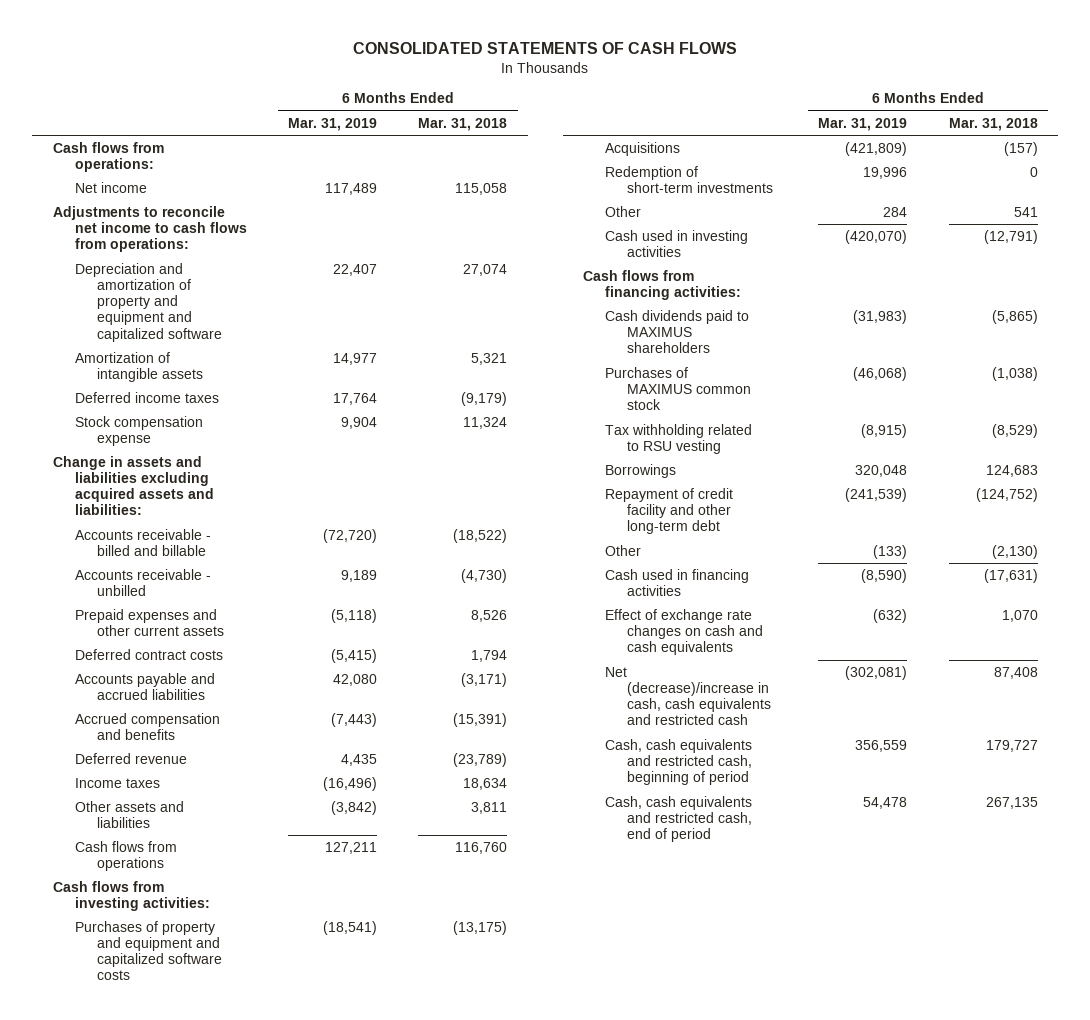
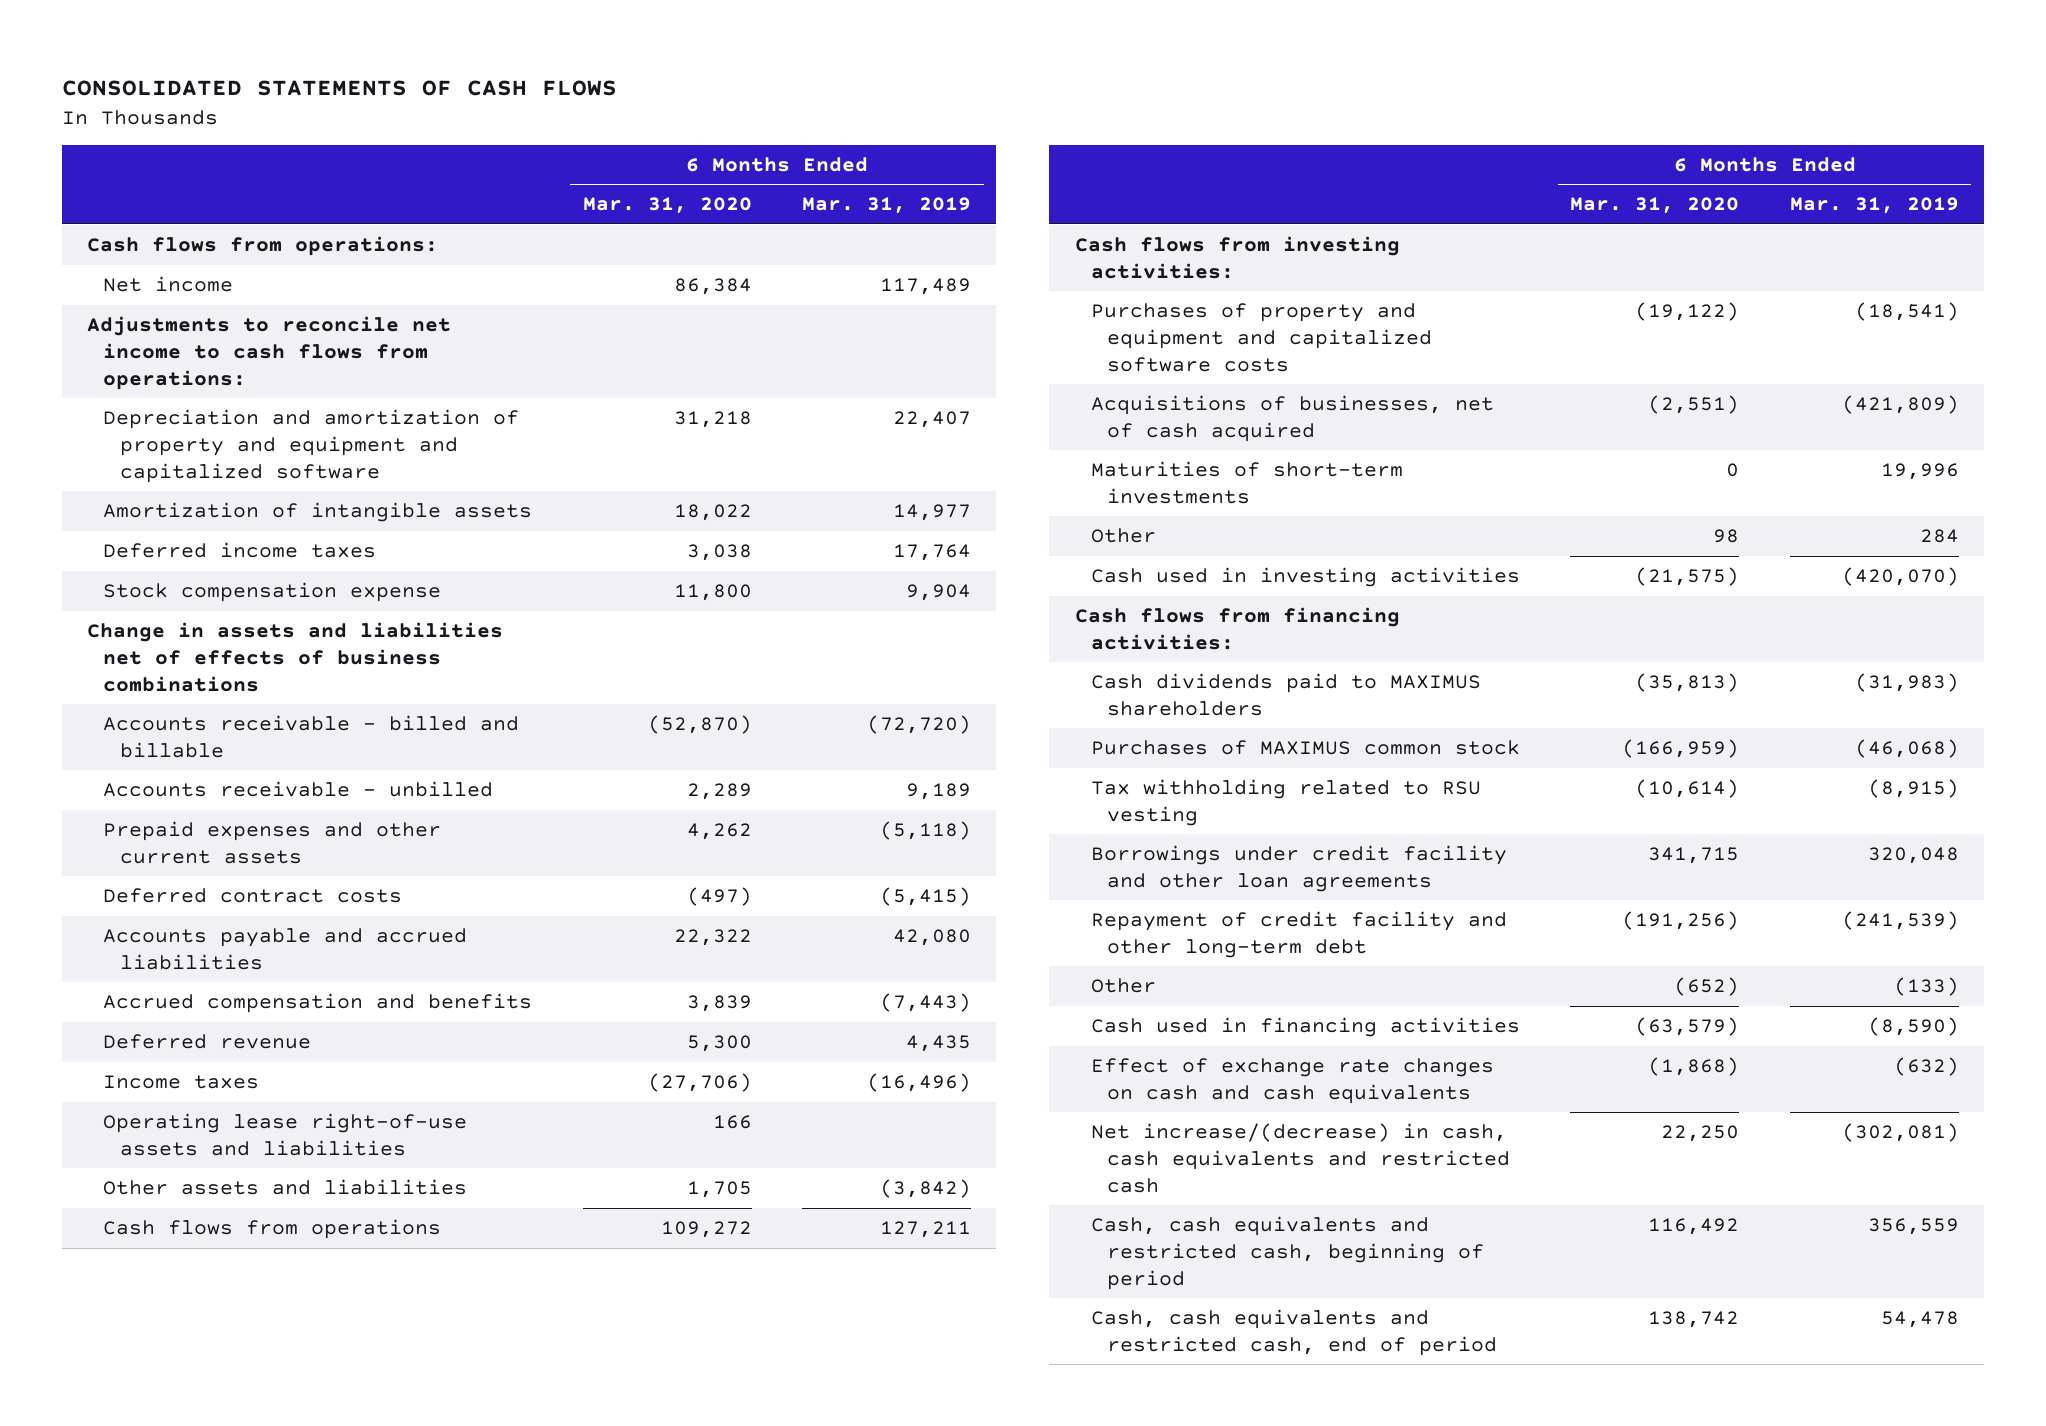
- | 6 Months Ended Mar. 31, 2019 | 6 Months Ended Mar. 31, 2018
+ | 6 Months Ended Mar. 31, 2020 | 6 Months Ended Mar. 31, 2019
- Change in assets and liabilities excluding acquired assets and liabilities:
+ Change in assets and liabilities net of effects of business combinations
+ Operating lease right-of-use assets and liabilities | 166 |
- Acquisitions | (421,809) | (157)
- Redemption of short-term investments | 19,996 | 0
+ Acquisitions of businesses, net of cash acquired | (2,551) | (421,809)
+ Maturities of short-term investments | 0 | 19,996
- Borrowings | 320,048 | 124,683
+ Borrowings under credit facility and other loan agreements | 341,715 | 320,048
- Net (decrease)/increase in cash, cash equivalents and restricted cash | (302,081) | 87,408
+ Net increase/(decrease) in cash, cash equivalents and restricted cash | 22,250 | (302,081)

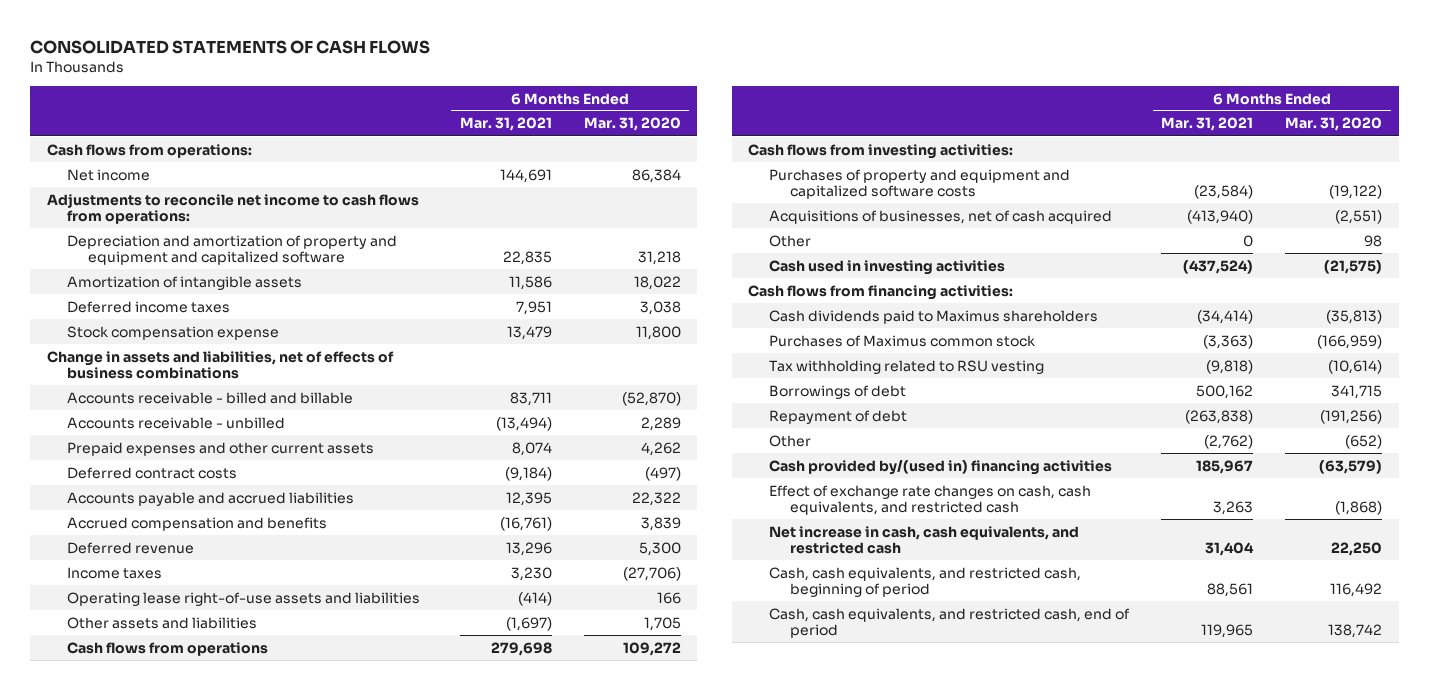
- | 6 Months Ended Mar. 31, 2020 | 6 Months Ended Mar. 31, 2019
+ | 6 Months Ended Mar. 31, 2021 | 6 Months Ended Mar. 31, 2020
- Change in assets and liabilities net of effects of business combinations
+ Change in assets and liabilities, net of effects of business combinations
- Maturities of short-term investments | 0 | 19,996
- Cash dividends paid to MAXIMUS shareholders | (35,813) | (31,983)
- Purchases of MAXIMUS common stock | (166,959) | (46,068)
+ Cash dividends paid to Maximus shareholders | (34,414) | (35,813)
+ Purchases of Maximus common stock | (3,363) | (166,959)
- Borrowings under credit facility and other loan agreements | 341,715 | 320,048
- Repayment of credit facility and other long-term debt | (191,256) | (241,539)
+ Borrowings of debt | 500,162 | 341,715
+ Repayment of debt | (263,838) | (191,256)
- Cash used in financing activities | (63,579) | (8,590)
- Effect of exchange rate changes on cash and cash equivalents | (1,868) | (632)
- Net increase/(decrease) in cash, cash equivalents and restricted cash | 22,250 | (302,081)
- Cash, cash equivalents and restricted cash, beginning of period | 116,492 | 356,559
- Cash, cash equivalents and restricted cash, end of period | 138,742 | 54,478
+ Cash provided by/(used in) financing activities | 185,967 | (63,579)
+ Effect of exchange rate changes on cash, cash equivalents, and restricted cash | 3,263 | (1,868)
+ Net increase in cash, cash equivalents, and restricted cash | 31,404 | 22,250
+ Cash, cash equivalents, and restricted cash, beginning of period | 88,561 | 116,492
+ Cash, cash equivalents, and restricted cash, end of period | 119,965 | 138,742

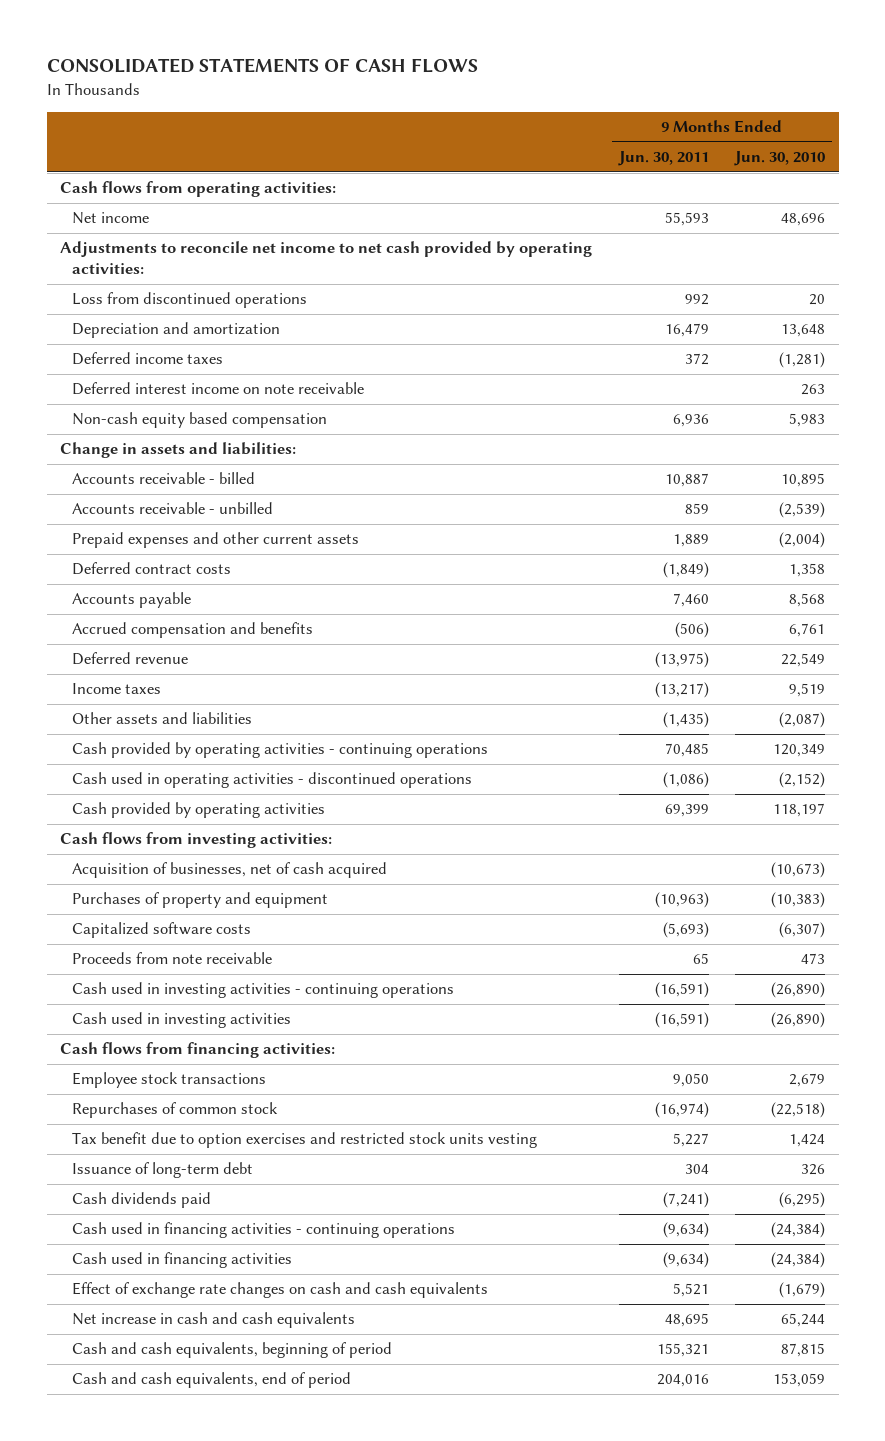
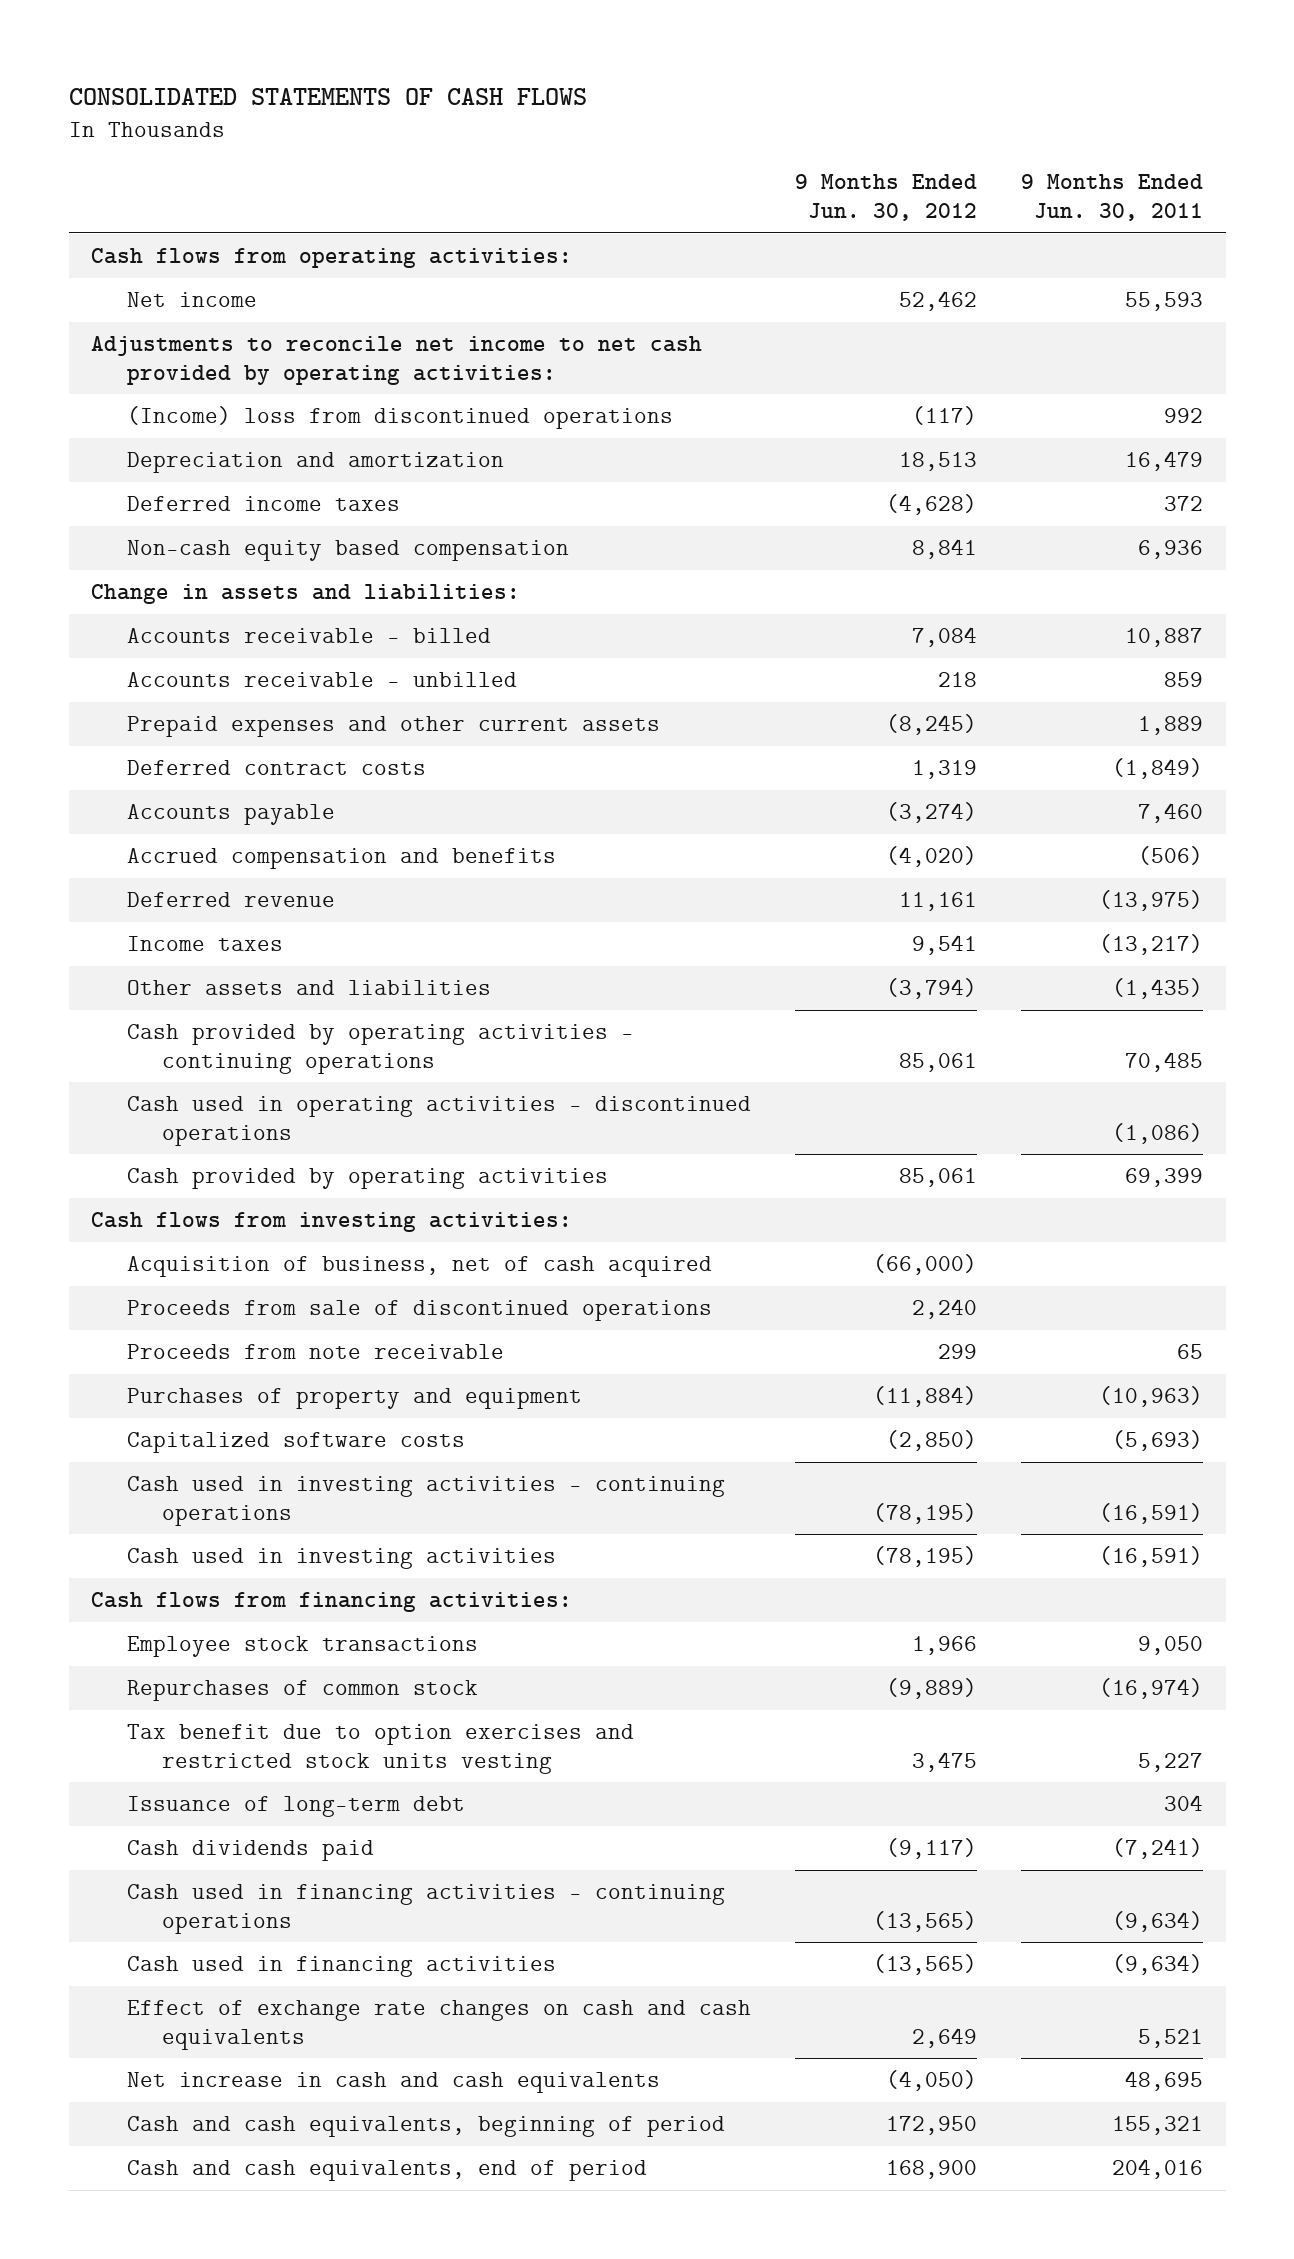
- | 9 Months Ended Jun. 30, 2011 | 9 Months Ended Jun. 30, 2010
+ | 9 Months Ended Jun. 30, 2012 | 9 Months Ended Jun. 30, 2011
- Loss from discontinued operations | 992 | 20
+ (Income) loss from discontinued operations | (117) | 992
- Deferred interest income on note receivable | | 263
- Acquisition of businesses, net of cash acquired | | (10,673)
+ Acquisition of business, net of cash acquired | (66,000) |
+ Proceeds from sale of discontinued operations | 2,240 |
moved up: Proceeds from note receivable | 299 | 65

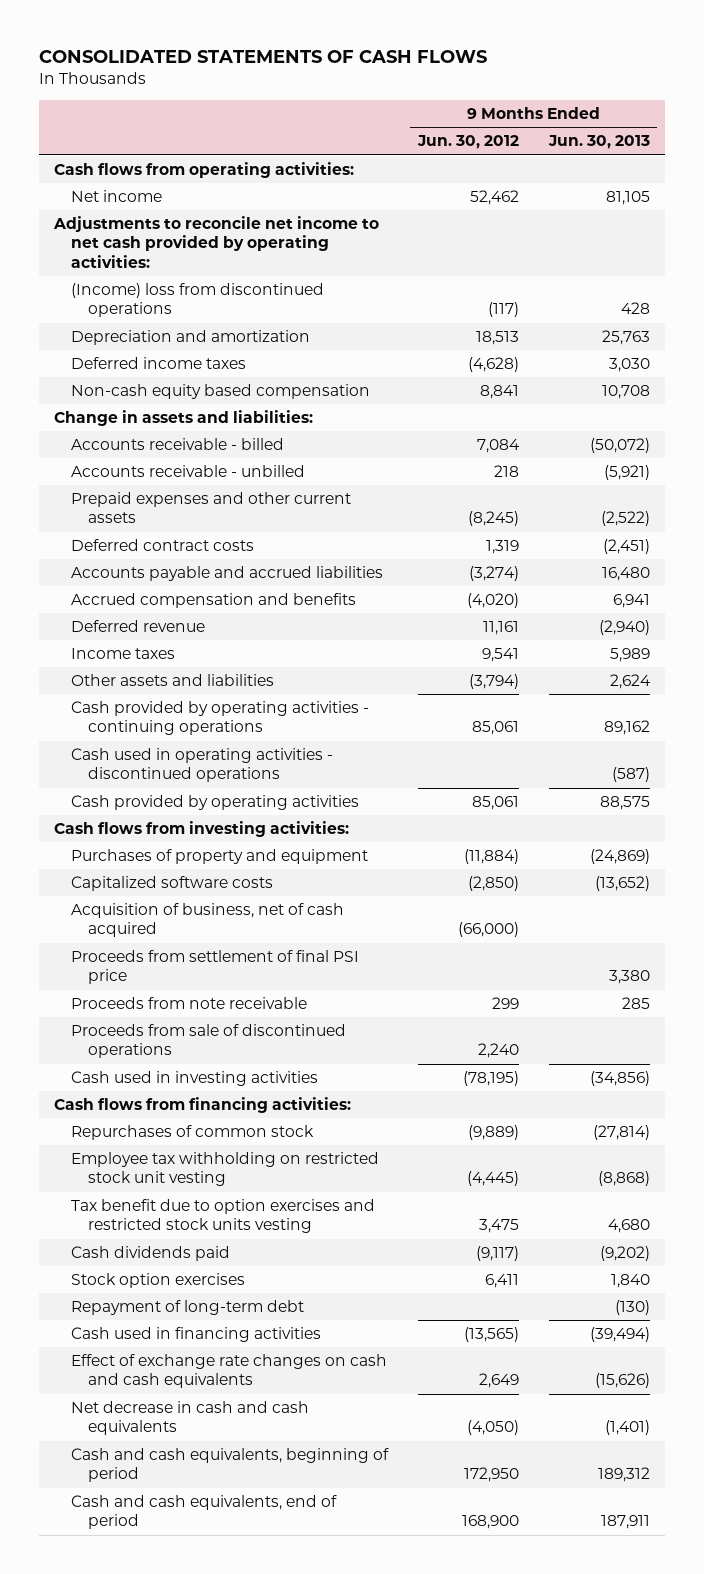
- | 9 Months Ended Jun. 30, 2012 | 9 Months Ended Jun. 30, 2011
+ | 9 Months Ended Jun. 30, 2012 | 9 Months Ended Jun. 30, 2013
- Accounts payable | (3,274) | 7,460
+ Accounts payable and accrued liabilities | (3,274) | 16,480
- Cash used in investing activities - continuing operations | (78,195) | (16,591)
moved down: Acquisition of business, net of cash acquired | (66,000) |
+ Proceeds from settlement of final PSI price | | 3,380
moved down: Proceeds from note receivable | 299 | 285
moved down: Proceeds from sale of discontinued operations | 2,240 |
- Employee stock transactions | 1,966 | 9,050
+ Employee tax withholding on restricted stock unit vesting | (4,445) | (8,868)
- Issuance of long-term debt | | 304
- Cash used in financing activities - continuing operations | (13,565) | (9,634)
+ Stock option exercises | 6,411 | 1,840
+ Repayment of long-term debt | | (130)
- Net increase in cash and cash equivalents | (4,050) | 48,695
+ Net decrease in cash and cash equivalents | (4,050) | (1,401)

